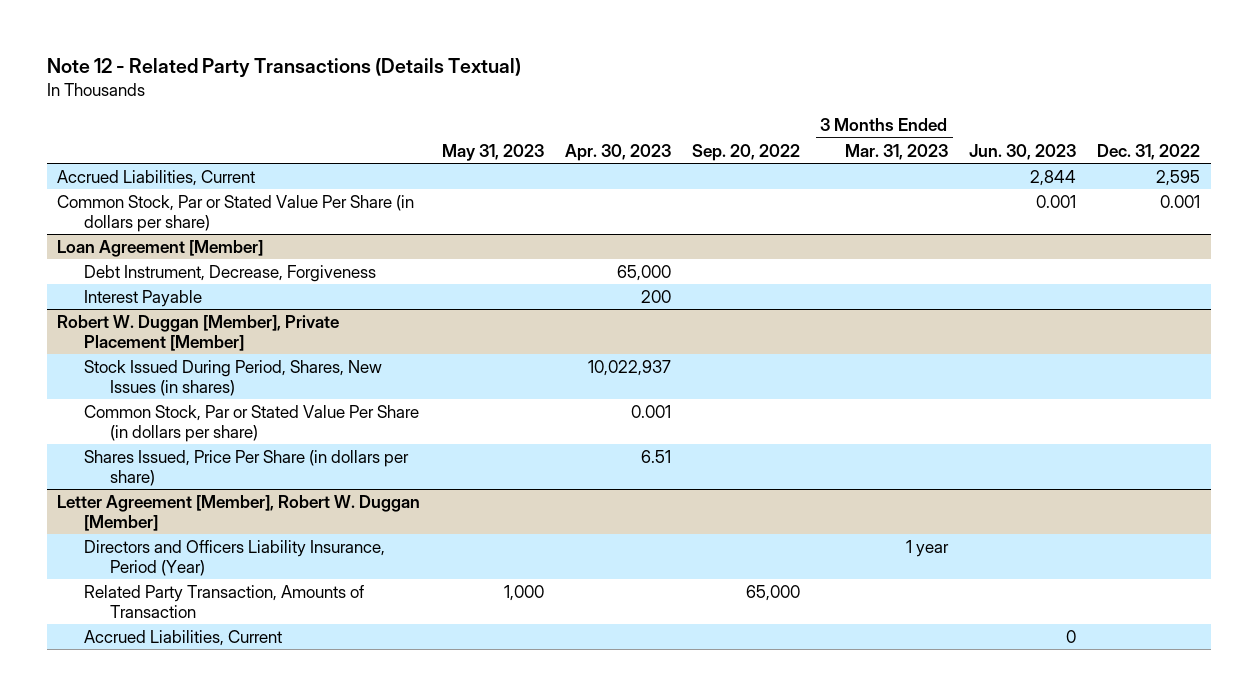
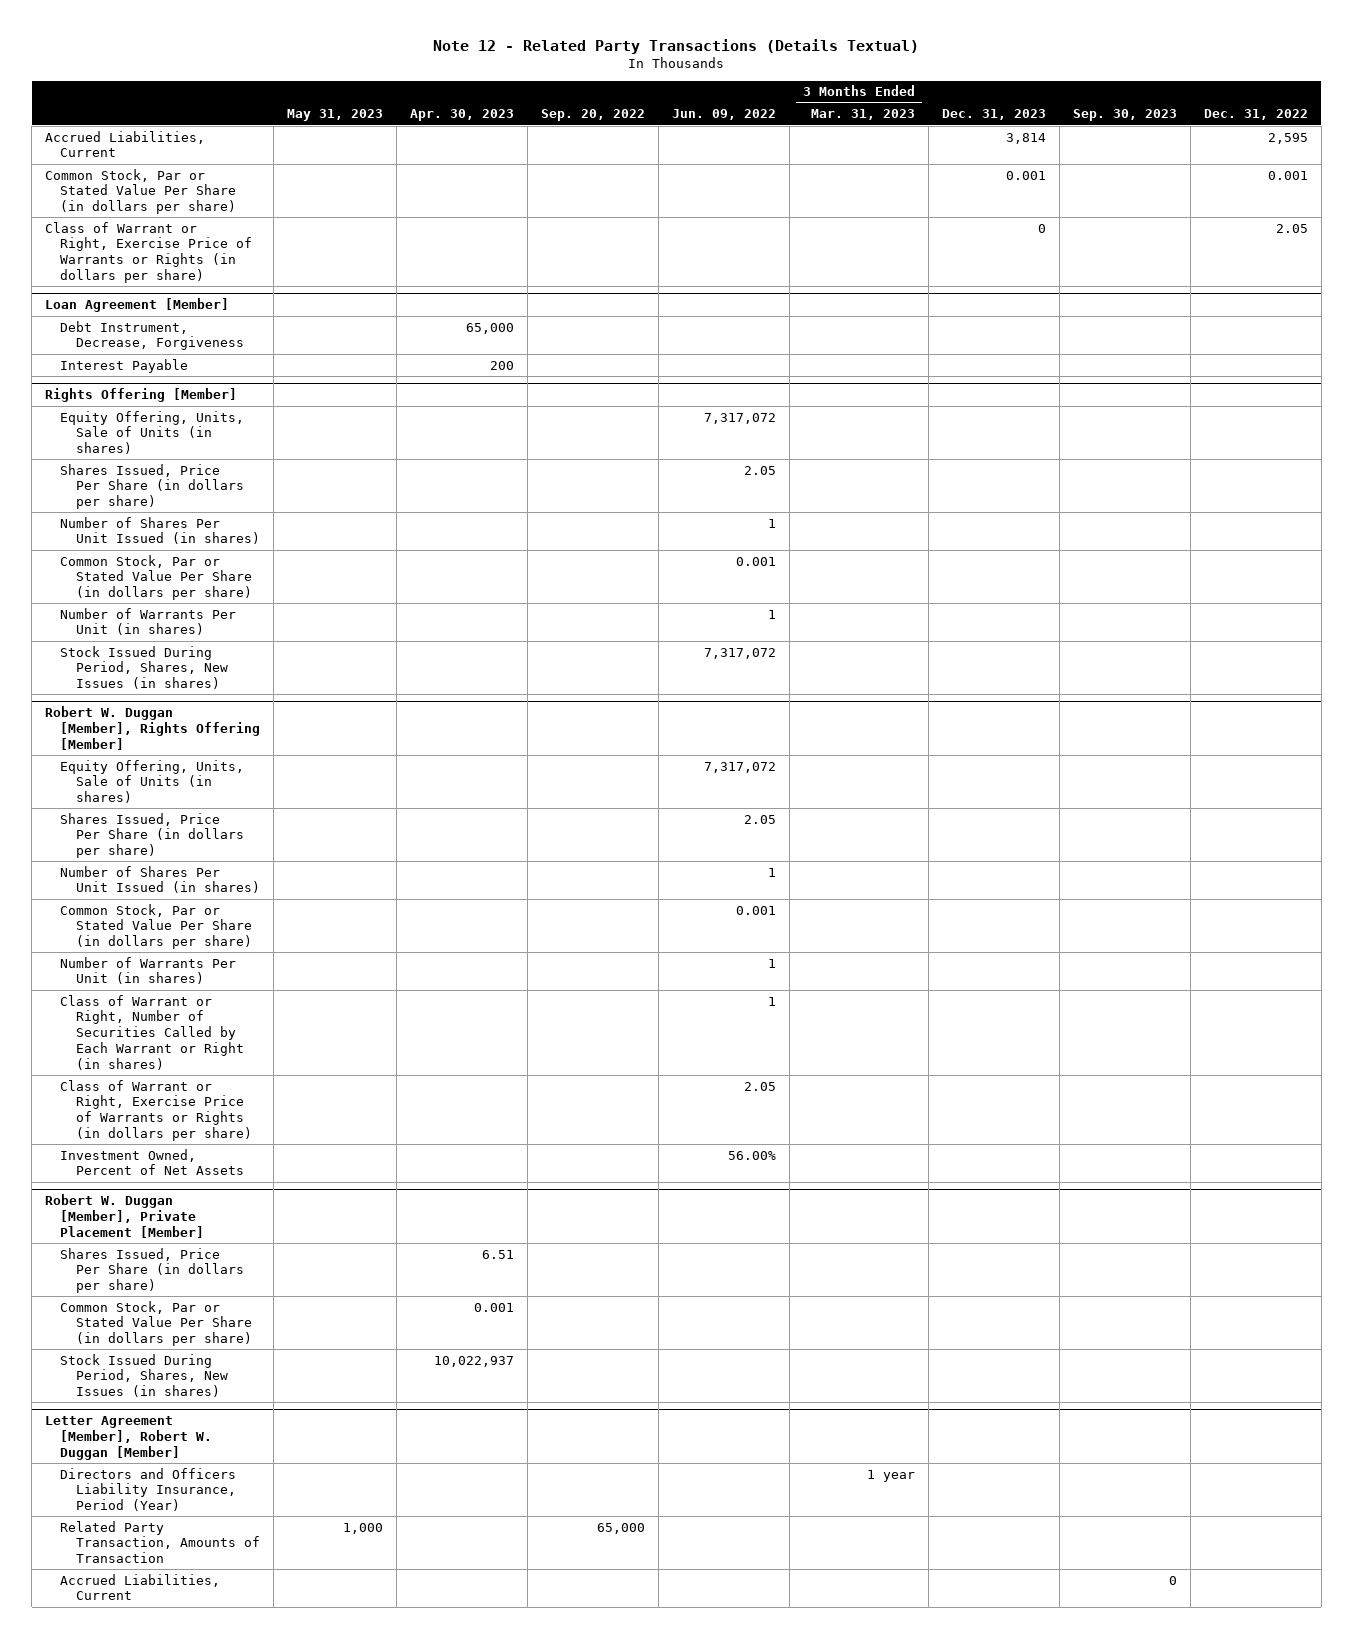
- | May 31, 2023 | Apr. 30, 2023 | Sep. 20, 2022 | 3 Months Ended Mar. 31, 2023 | Jun. 30, 2023 | Dec. 31, 2022
+ | May 31, 2023 | Apr. 30, 2023 | Sep. 20, 2022 | Jun. 09, 2022 | 3 Months Ended Mar. 31, 2023 | Dec. 31, 2023 | Sep. 30, 2023 | Dec. 31, 2022
+ Class of Warrant or Right, Exercise Price of Warrants or Rights (in dollars per share) | | | | | | 0 | | 2.05
+ Rights Offering [Member]
+ Equity Offering, Units, Sale of Units (in shares) | | | | 7,317,072 | | | |
+ Shares Issued, Price Per Share (in dollars per share) | | | | 2.05 | | | |
+ Number of Shares Per Unit Issued (in shares) | | | | 1 | | | |
+ Common Stock, Par or Stated Value Per Share (in dollars per share) | | | | 0.001 | | | |
+ Number of Warrants Per Unit (in shares) | | | | 1 | | | |
+ Stock Issued During Period, Shares, New Issues (in shares) | | | | 7,317,072 | | | |
+ Robert W. Duggan [Member], Rights Offering [Member]
+ Equity Offering, Units, Sale of Units (in shares) | | | | 7,317,072 | | | |
+ Shares Issued, Price Per Share (in dollars per share) | | | | 2.05 | | | |
+ Number of Shares Per Unit Issued (in shares) | | | | 1 | | | |
+ Common Stock, Par or Stated Value Per Share (in dollars per share) | | | | 0.001 | | | |
+ Number of Warrants Per Unit (in shares) | | | | 1 | | | |
+ Class of Warrant or Right, Number of Securities Called by Each Warrant or Right (in shares) | | | | 1 | | | |
+ Class of Warrant or Right, Exercise Price of Warrants or Rights (in dollars per share) | | | | 2.05 | | | |
+ Investment Owned, Percent of Net Assets | | | | 56.00% | | | |
@ Robert W. Duggan [Member], Private Placement [Member]
moved down: Common Stock, Par or Stated Value Per Share (in dollars per share) | | 0.001 | | | | | |
moved down: Stock Issued During Period, Shares, New Issues (in shares) | | 10,022,937 | | | | | |

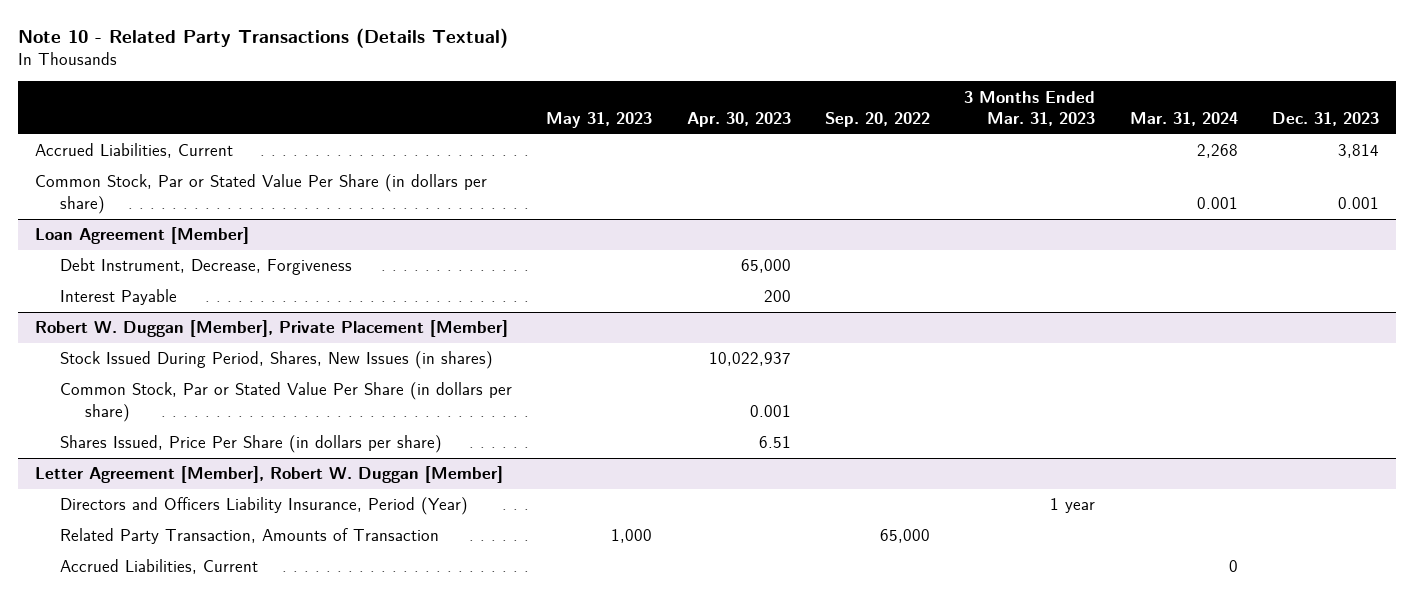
- Note 12 - Related Party Transactions (Details Textual)
+ Note 10 - Related Party Transactions (Details Textual)
- | May 31, 2023 | Apr. 30, 2023 | Sep. 20, 2022 | Jun. 09, 2022 | 3 Months Ended Mar. 31, 2023 | Dec. 31, 2023 | Sep. 30, 2023 | Dec. 31, 2022
+ | May 31, 2023 | Apr. 30, 2023 | Sep. 20, 2022 | 3 Months Ended Mar. 31, 2023 | Mar. 31, 2024 | Dec. 31, 2023
- Class of Warrant or Right, Exercise Price of Warrants or Rights (in dollars per share) | | | | | | 0 | | 2.05
- Rights Offering [Member]
- Equity Offering, Units, Sale of Units (in shares) | | | | 7,317,072 | | | |
- Shares Issued, Price Per Share (in dollars per share) | | | | 2.05 | | | |
- Number of Shares Per Unit Issued (in shares) | | | | 1 | | | |
- Common Stock, Par or Stated Value Per Share (in dollars per share) | | | | 0.001 | | | |
- Number of Warrants Per Unit (in shares) | | | | 1 | | | |
- Stock Issued During Period, Shares, New Issues (in shares) | | | | 7,317,072 | | | |
- Robert W. Duggan [Member], Rights Offering [Member]
- Equity Offering, Units, Sale of Units (in shares) | | | | 7,317,072 | | | |
- Shares Issued, Price Per Share (in dollars per share) | | | | 2.05 | | | |
- Number of Shares Per Unit Issued (in shares) | | | | 1 | | | |
- Common Stock, Par or Stated Value Per Share (in dollars per share) | | | | 0.001 | | | |
- Number of Warrants Per Unit (in shares) | | | | 1 | | | |
- Class of Warrant or Right, Number of Securities Called by Each Warrant or Right (in shares) | | | | 1 | | | |
- Class of Warrant or Right, Exercise Price of Warrants or Rights (in dollars per share) | | | | 2.05 | | | |
- Investment Owned, Percent of Net Assets | | | | 56.00% | | | |
@ Robert W. Duggan [Member], Private Placement [Member]
moved down: Common Stock, Par or Stated Value Per Share (in dollars per share) | | 0.001 | | | |
moved down: Shares Issued, Price Per Share (in dollars per share) | | 6.51 | | | |

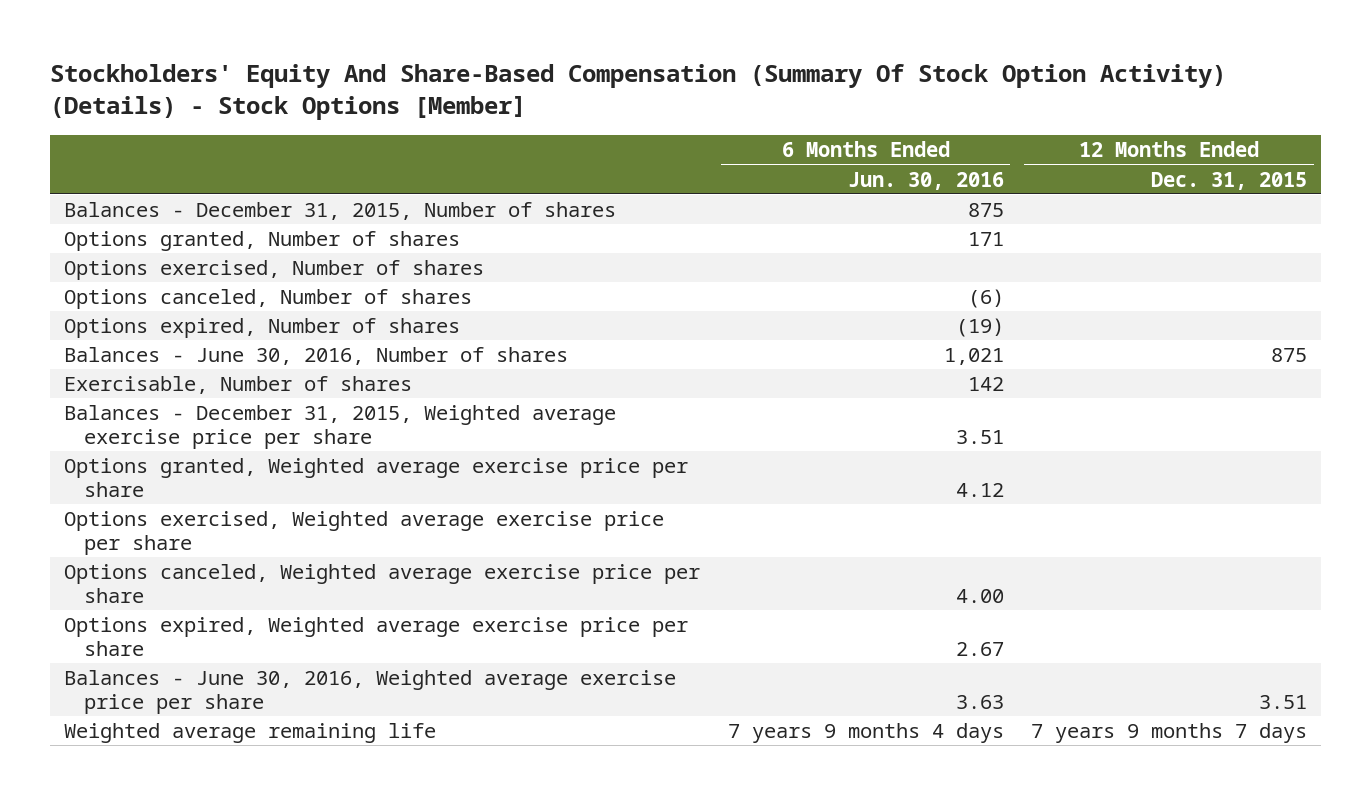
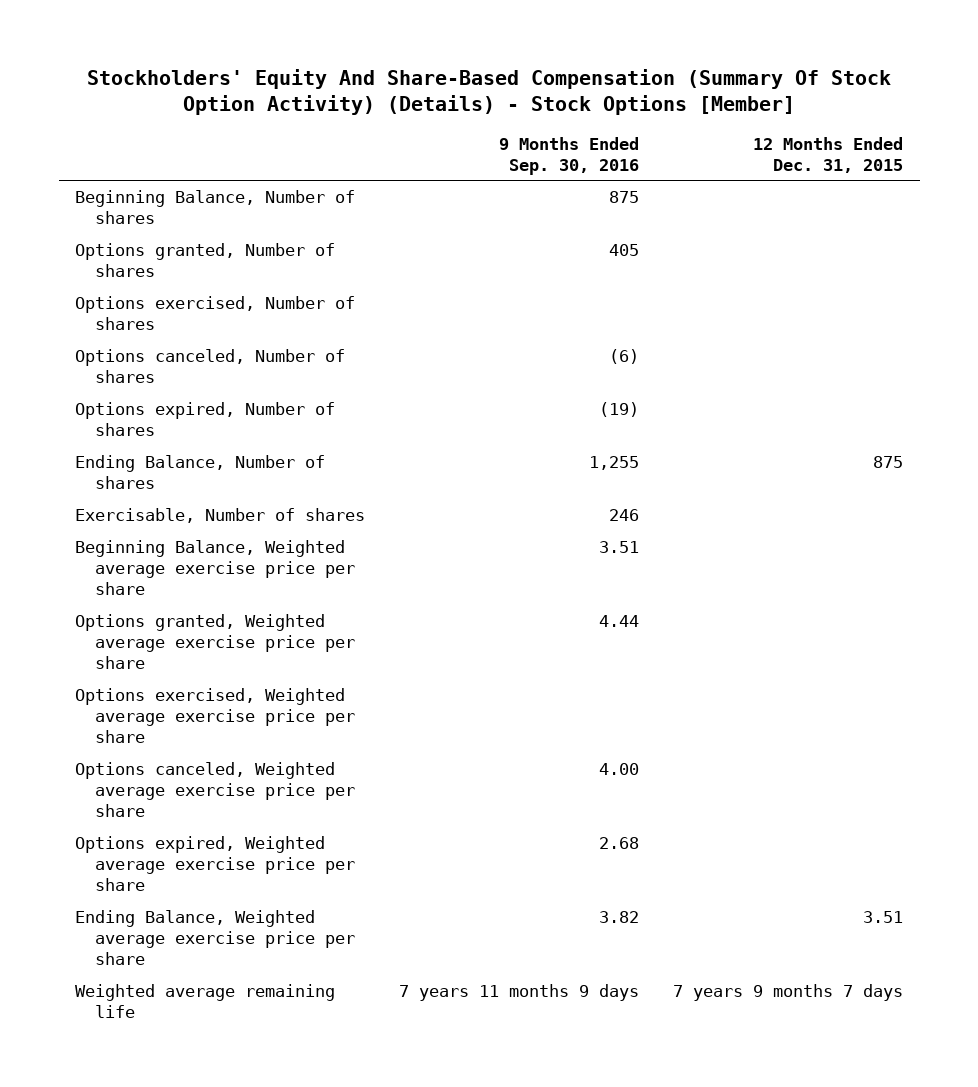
- | 6 Months Ended Jun. 30, 2016 | 12 Months Ended Dec. 31, 2015
+ | 9 Months Ended Sep. 30, 2016 | 12 Months Ended Dec. 31, 2015
- Balances - December 31, 2015, Number of shares | 875 |
+ Beginning Balance, Number of shares | 875 |
- Balances - June 30, 2016, Number of shares | 1,021 | 875
+ Ending Balance, Number of shares | 1,255 | 875
- Balances - December 31, 2015, Weighted average exercise price per share | 3.51 |
+ Beginning Balance, Weighted average exercise price per share | 3.51 |
- Balances - June 30, 2016, Weighted average exercise price per share | 3.63 | 3.51
+ Ending Balance, Weighted average exercise price per share | 3.82 | 3.51

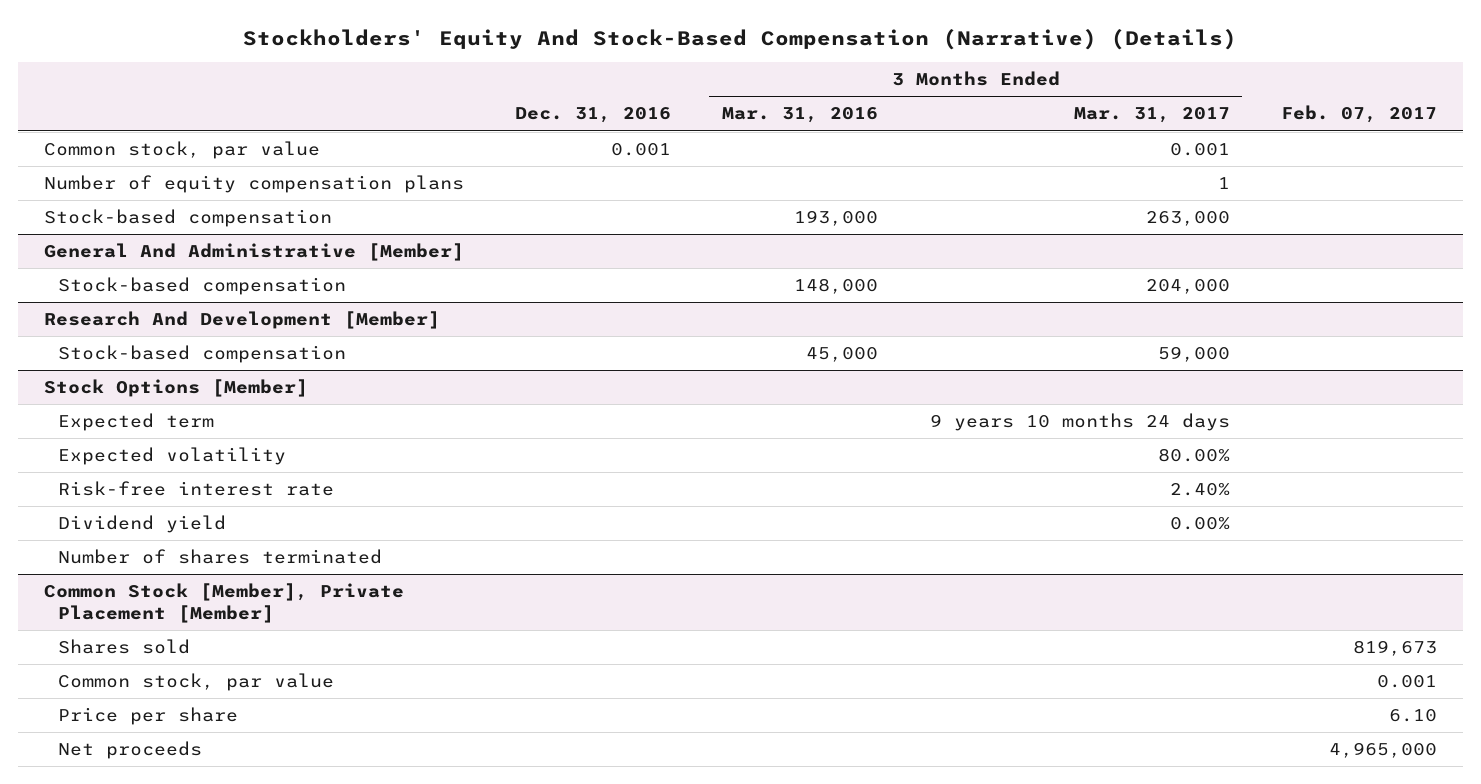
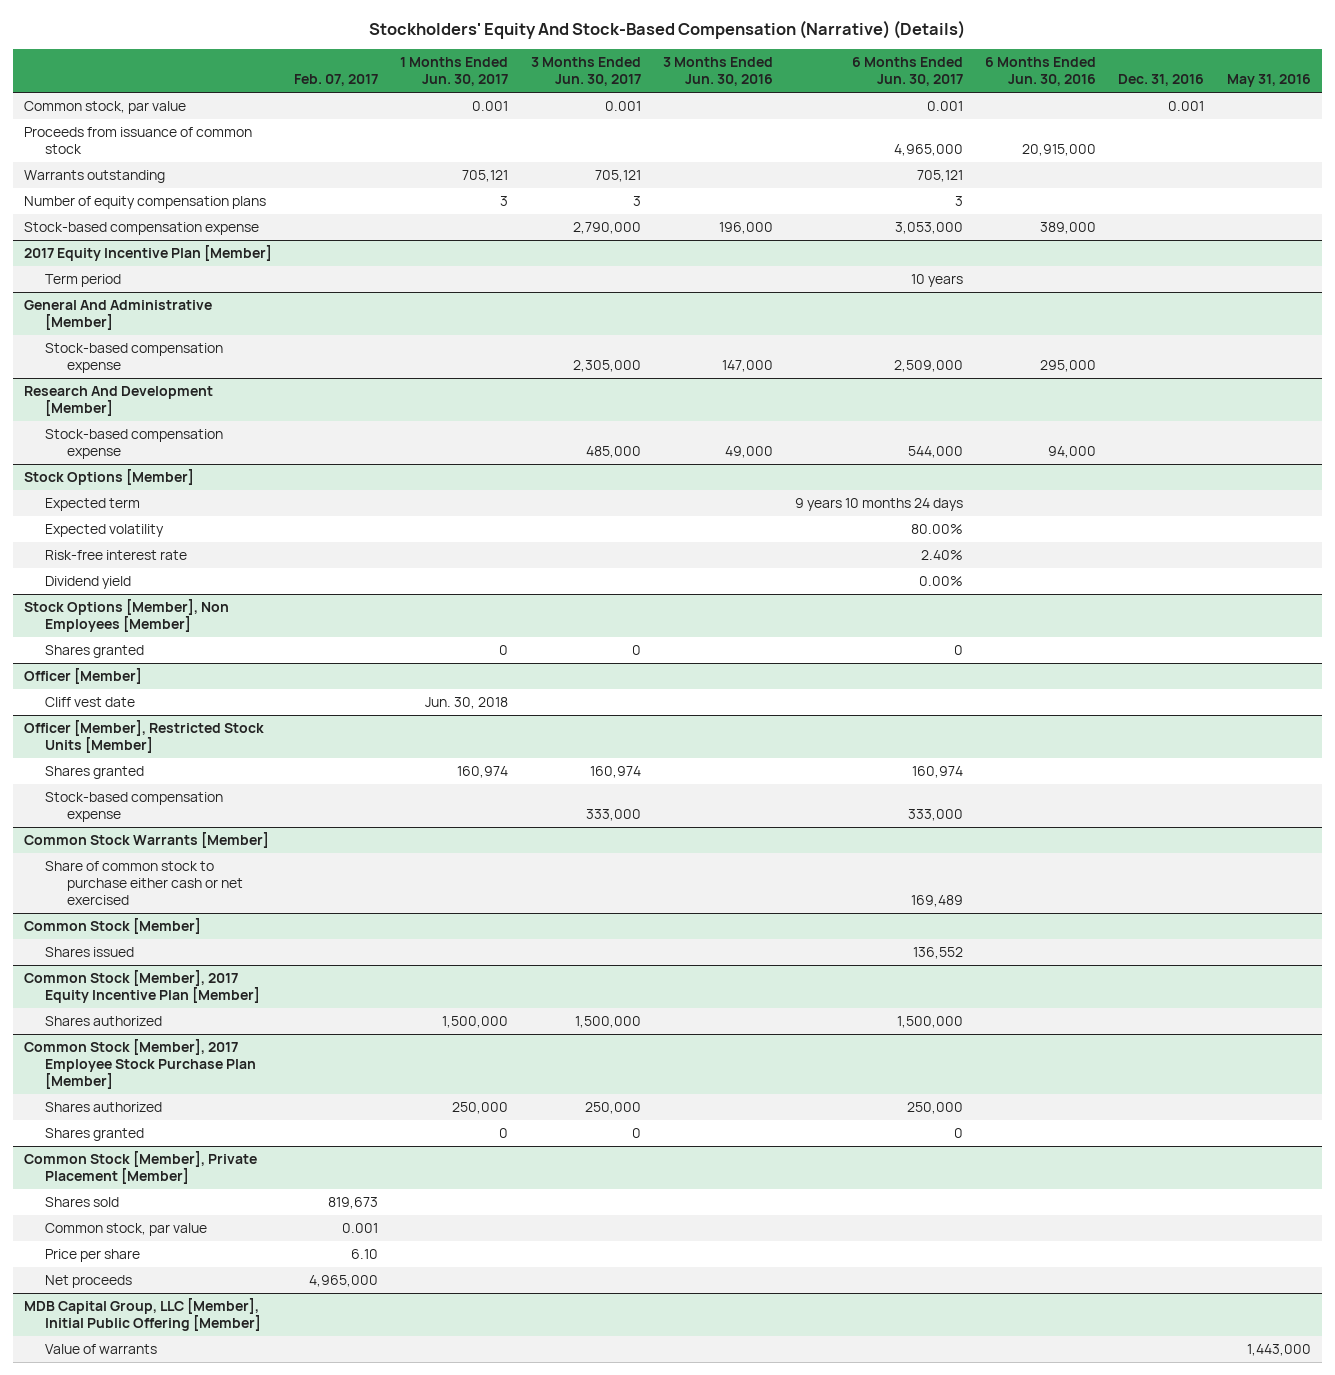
- | Dec. 31, 2016 | 3 Months Ended Mar. 31, 2016 | 3 Months Ended Mar. 31, 2017 | Feb. 07, 2017
+ | Feb. 07, 2017 | 1 Months Ended Jun. 30, 2017 | 3 Months Ended Jun. 30, 2017 | 3 Months Ended Jun. 30, 2016 | 6 Months Ended Jun. 30, 2017 | 6 Months Ended Jun. 30, 2016 | Dec. 31, 2016 | May 31, 2016
+ Proceeds from issuance of common stock | | | | | 4,965,000 | 20,915,000 | |
+ Warrants outstanding | | 705,121 | 705,121 | | 705,121 | | |
- Stock-based compensation | | 193,000 | 263,000 |
+ Stock-based compensation expense | | | 2,790,000 | 196,000 | 3,053,000 | 389,000 | |
+ 2017 Equity Incentive Plan [Member]
+ Term period | | | | | 10 years | | |
@ General And Administrative [Member]
- Stock-based compensation | | 148,000 | 204,000 |
+ Stock-based compensation expense | | | 2,305,000 | 147,000 | 2,509,000 | 295,000 | |
@ Research And Development [Member]
- Stock-based compensation | | 45,000 | 59,000 |
+ Stock-based compensation expense | | | 485,000 | 49,000 | 544,000 | 94,000 | |
@ Stock Options [Member]
- Number of shares terminated
+ Stock Options [Member], Non Employees [Member]
+ Shares granted | | 0 | 0 | | 0 | | |
+ Officer [Member]
+ Cliff vest date | | Jun. 30, 2018 | | | | | |
+ Officer [Member], Restricted Stock Units [Member]
+ Shares granted | | 160,974 | 160,974 | | 160,974 | | |
+ Stock-based compensation expense | | | 333,000 | | 333,000 | | |
+ Common Stock Warrants [Member]
+ Share of common stock to purchase either cash or net exercised | | | | | 169,489 | | |
+ Common Stock [Member]
+ Shares issued | | | | | 136,552 | | |
+ Common Stock [Member], 2017 Equity Incentive Plan [Member]
+ Shares authorized | | 1,500,000 | 1,500,000 | | 1,500,000 | | |
+ Common Stock [Member], 2017 Employee Stock Purchase Plan [Member]
+ Shares authorized | | 250,000 | 250,000 | | 250,000 | | |
+ Shares granted | | 0 | 0 | | 0 | | |
+ MDB Capital Group, LLC [Member], Initial Public Offering [Member]
+ Value of warrants | | | | | | | | 1,443,000

